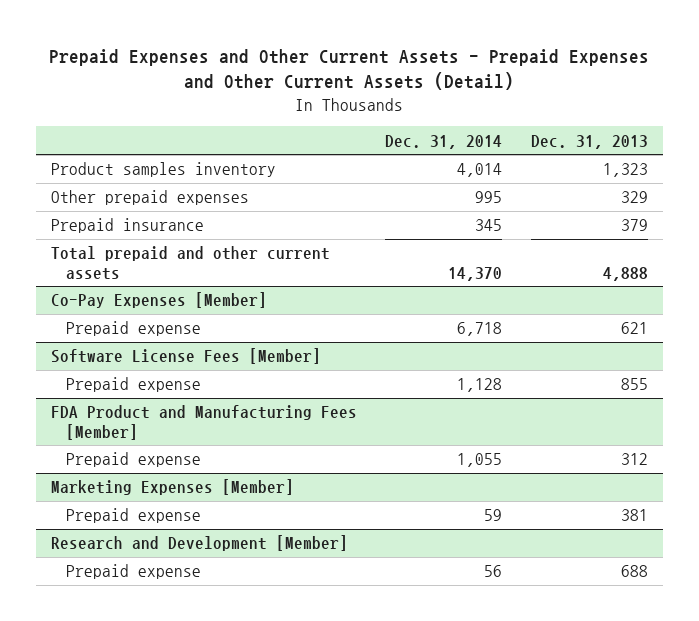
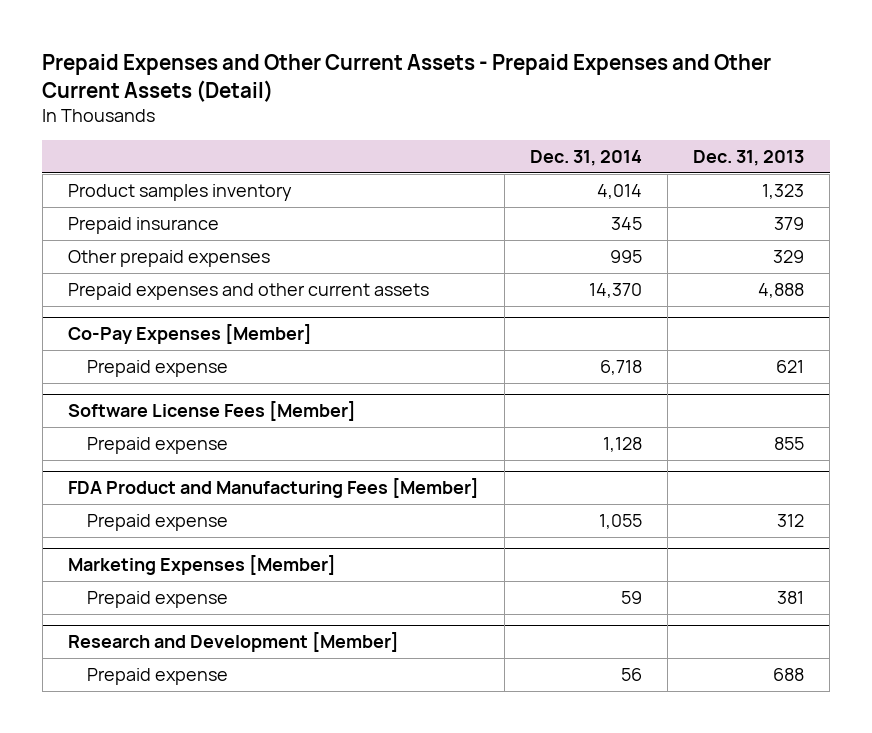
- Total prepaid and other current assets | 14,370 | 4,888
moved down: Other prepaid expenses | 995 | 329
+ Prepaid expenses and other current assets | 14,370 | 4,888

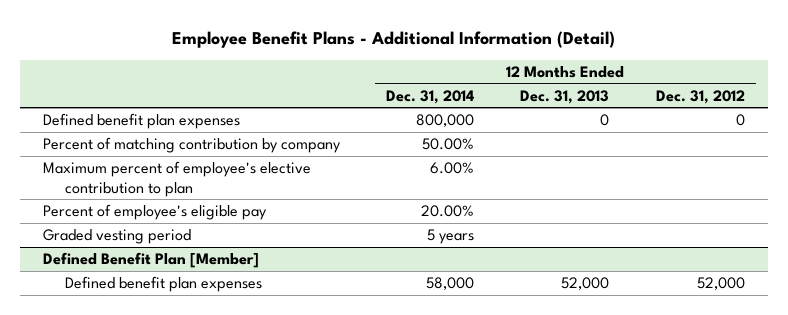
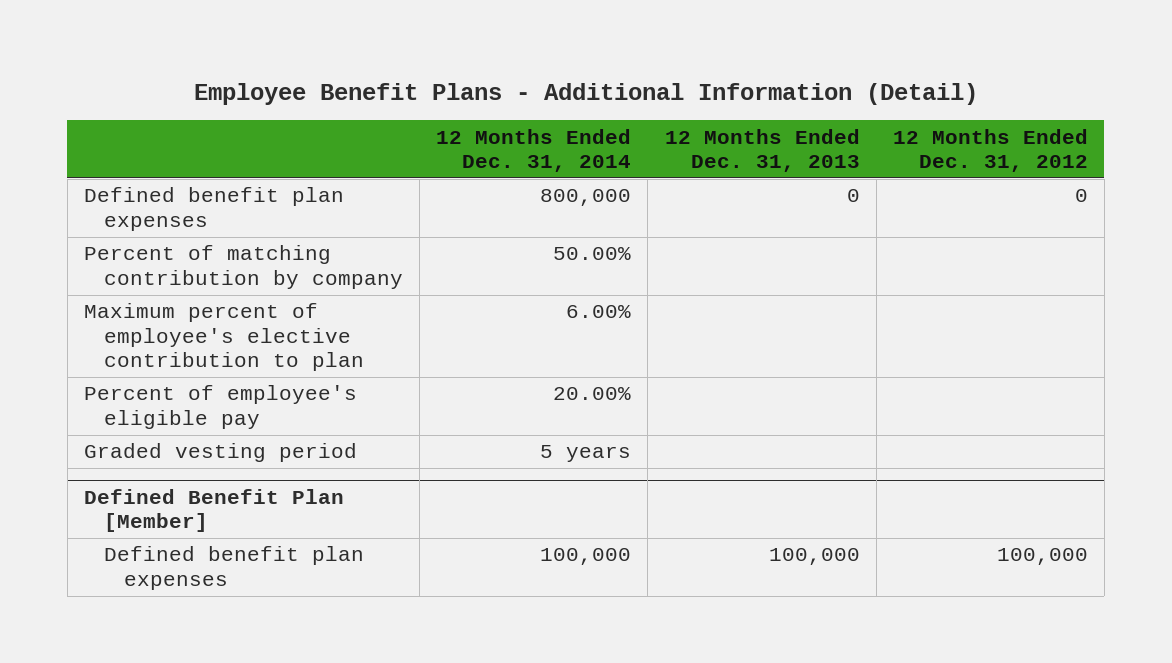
@ Defined Benefit Plan [Member]
- Defined benefit plan expenses | 58,000 | 52,000 | 52,000
+ Defined benefit plan expenses | 100,000 | 100,000 | 100,000

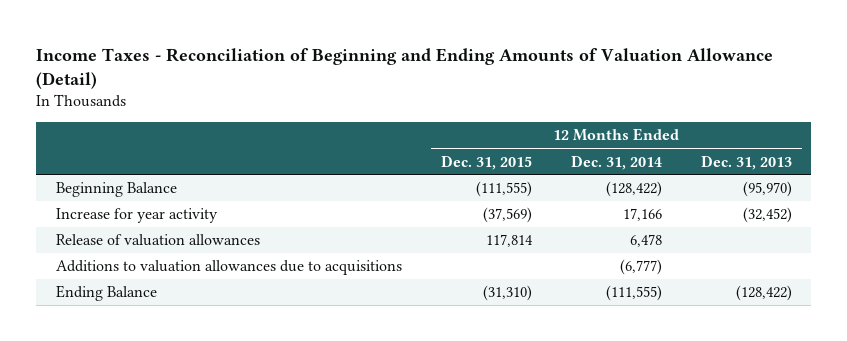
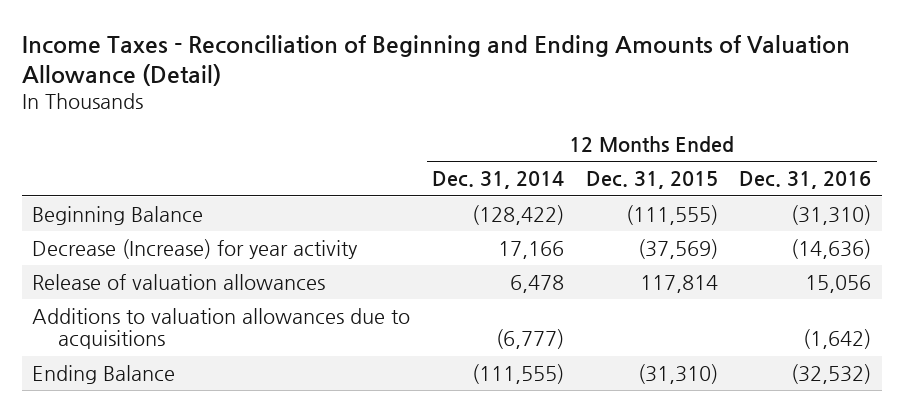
- | 12 Months Ended Dec. 31, 2015 | 12 Months Ended Dec. 31, 2014 | 12 Months Ended Dec. 31, 2013
+ | 12 Months Ended Dec. 31, 2014 | 12 Months Ended Dec. 31, 2015 | 12 Months Ended Dec. 31, 2016
- Increase for year activity | (37,569) | 17,166 | (32,452)
+ Decrease (Increase) for year activity | 17,166 | (37,569) | (14,636)

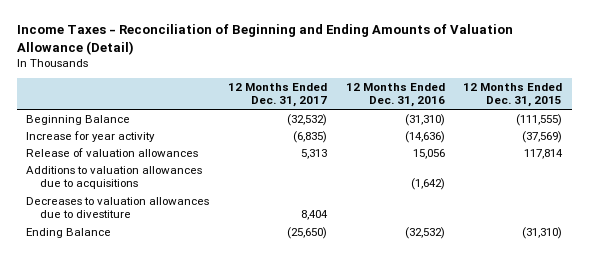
- | 12 Months Ended Dec. 31, 2014 | 12 Months Ended Dec. 31, 2015 | 12 Months Ended Dec. 31, 2016
+ | 12 Months Ended Dec. 31, 2017 | 12 Months Ended Dec. 31, 2016 | 12 Months Ended Dec. 31, 2015
- Decrease (Increase) for year activity | 17,166 | (37,569) | (14,636)
+ Increase for year activity | (6,835) | (14,636) | (37,569)
+ Decreases to valuation allowances due to divestiture | 8,404 | |

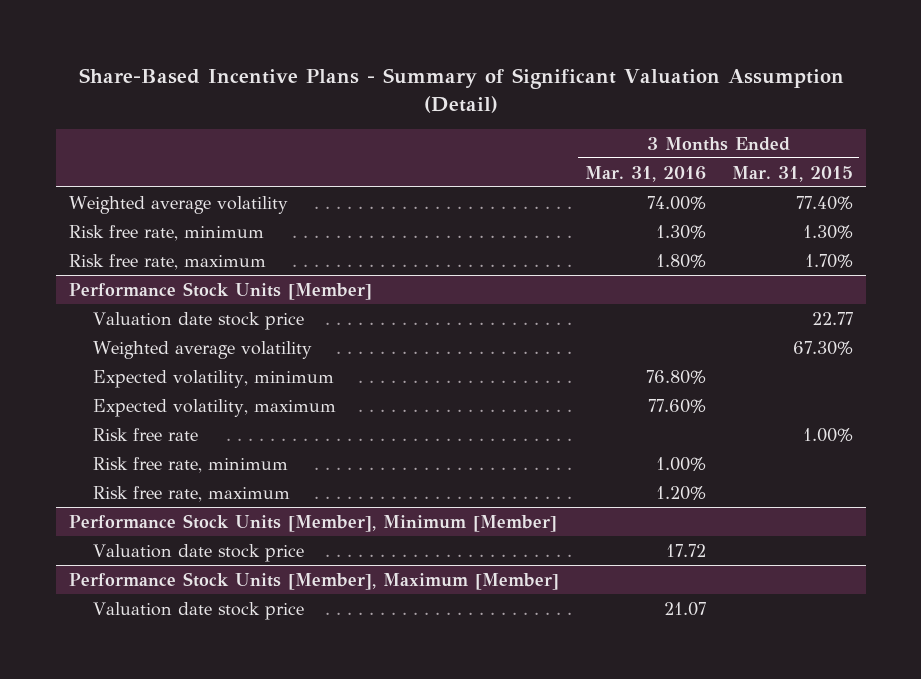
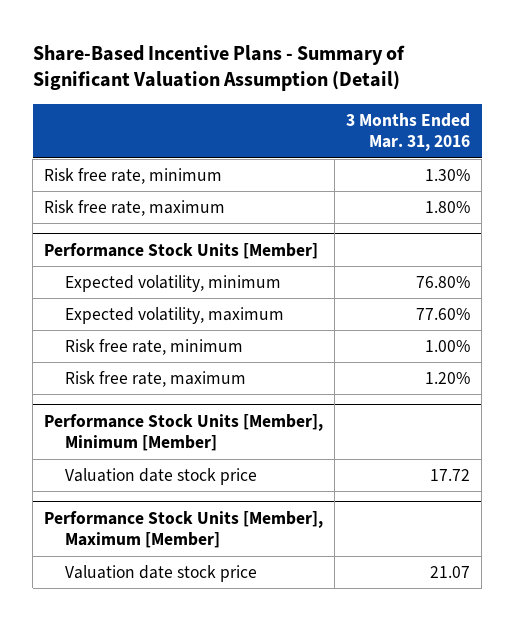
- | 3 Months Ended Mar. 31, 2016 | 3 Months Ended Mar. 31, 2015
+ | 3 Months Ended Mar. 31, 2016
- Weighted average volatility | 74.00% | 77.40%
@ Performance Stock Units [Member]
- Valuation date stock price | | 22.77
- Weighted average volatility | | 67.30%
- Risk free rate | | 1.00%

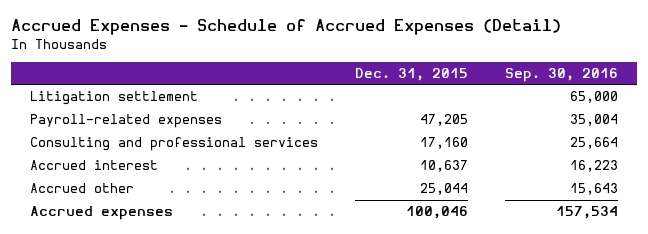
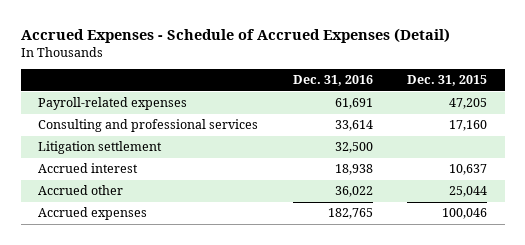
- | Dec. 31, 2015 | Sep. 30, 2016
+ | Dec. 31, 2016 | Dec. 31, 2015
moved down: Litigation settlement | 32,500 |

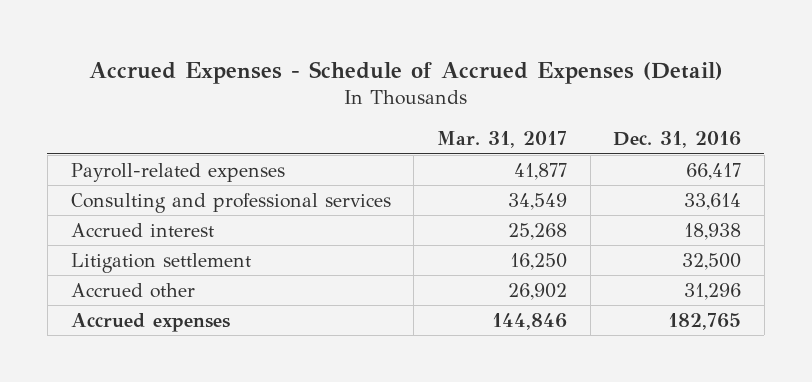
- | Dec. 31, 2016 | Dec. 31, 2015
+ | Mar. 31, 2017 | Dec. 31, 2016
- Payroll-related expenses | 61,691 | 47,205
+ Payroll-related expenses | 41,877 | 66,417
- Accrued other | 36,022 | 25,044
moved down: Litigation settlement | 16,250 | 32,500
+ Accrued other | 26,902 | 31,296

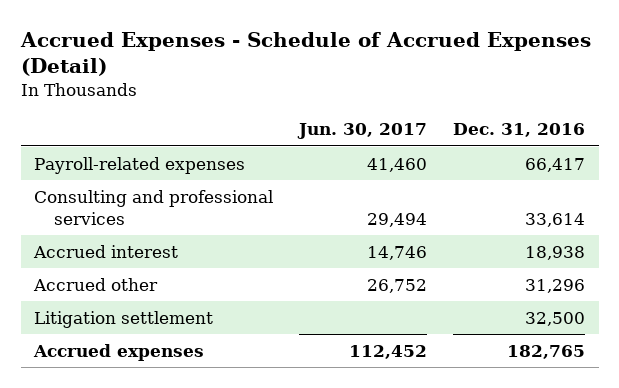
- | Mar. 31, 2017 | Dec. 31, 2016
+ | Jun. 30, 2017 | Dec. 31, 2016
moved down: Litigation settlement | | 32,500

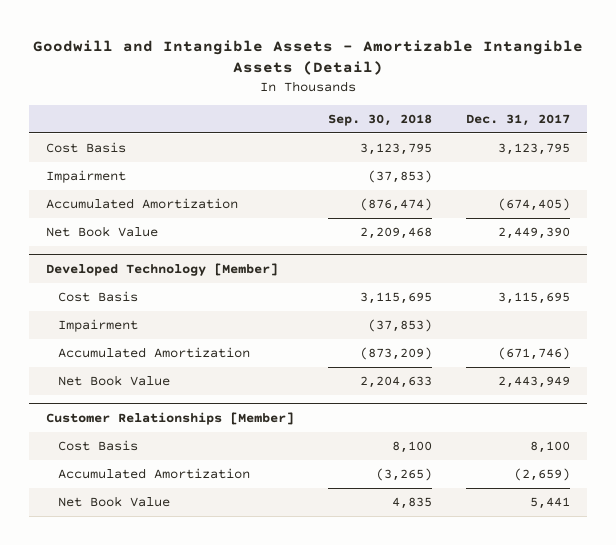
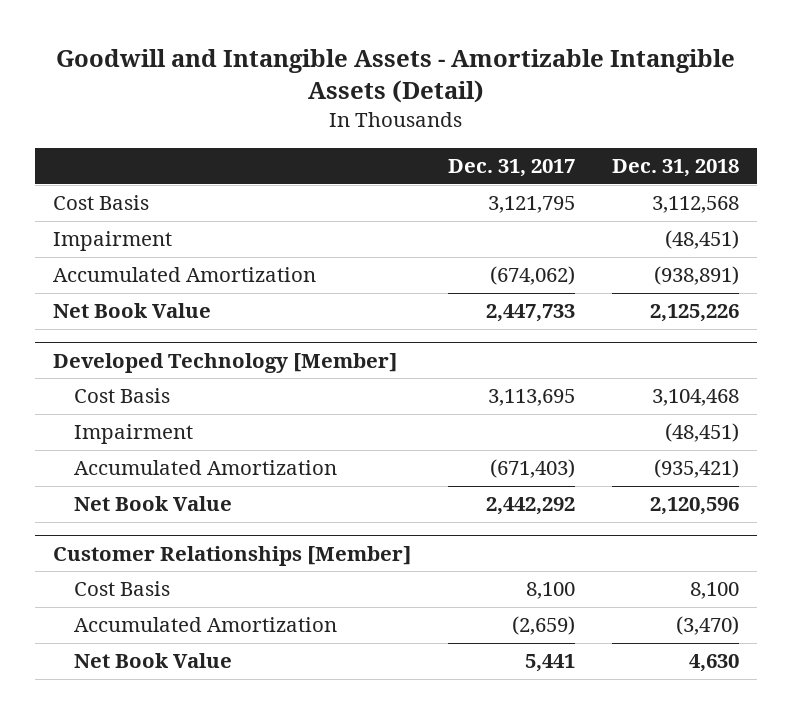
- | Sep. 30, 2018 | Dec. 31, 2017
+ | Dec. 31, 2017 | Dec. 31, 2018
- Cost Basis | 3,123,795 | 3,123,795
+ Cost Basis | 3,121,795 | 3,112,568
- Accumulated Amortization | (876,474) | (674,405)
- Net Book Value | 2,209,468 | 2,449,390
+ Accumulated Amortization | (674,062) | (938,891)
+ Net Book Value | 2,447,733 | 2,125,226
@ Developed Technology [Member]
- Cost Basis | 3,115,695 | 3,115,695
+ Cost Basis | 3,113,695 | 3,104,468
- Accumulated Amortization | (873,209) | (671,746)
- Net Book Value | 2,204,633 | 2,443,949
+ Accumulated Amortization | (671,403) | (935,421)
+ Net Book Value | 2,442,292 | 2,120,596

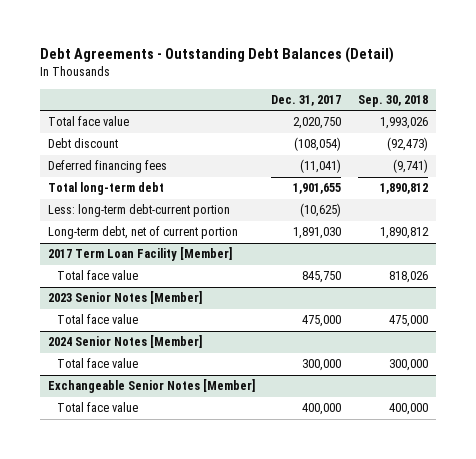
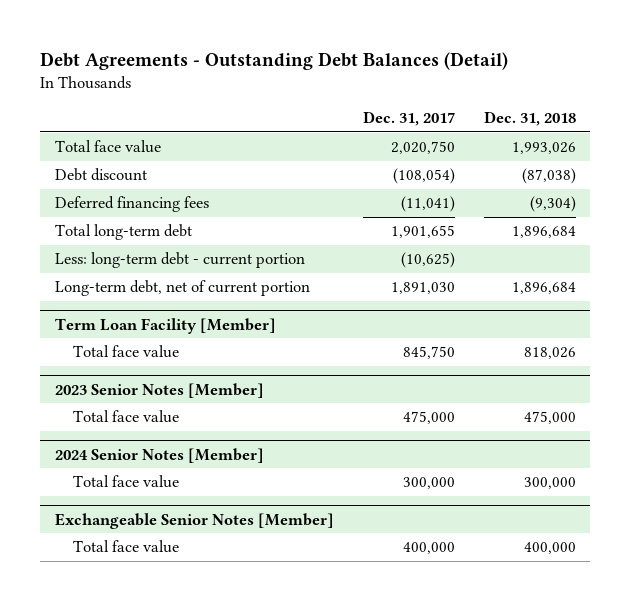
- | Dec. 31, 2017 | Sep. 30, 2018
+ | Dec. 31, 2017 | Dec. 31, 2018
- Less: long-term debt-current portion | (10,625) |
+ Less: long-term debt - current portion | (10,625) |
- 2017 Term Loan Facility [Member]
+ Term Loan Facility [Member]

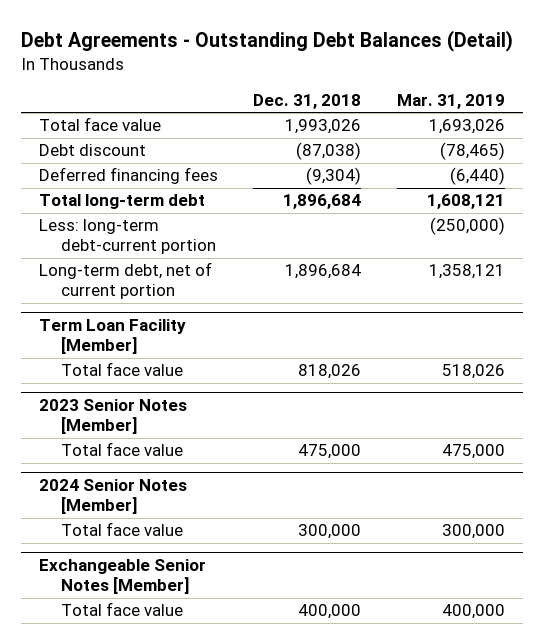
- | Dec. 31, 2017 | Dec. 31, 2018
+ | Dec. 31, 2018 | Mar. 31, 2019
- Less: long-term debt - current portion | (10,625) |
+ Less: long-term debt-current portion | | (250,000)

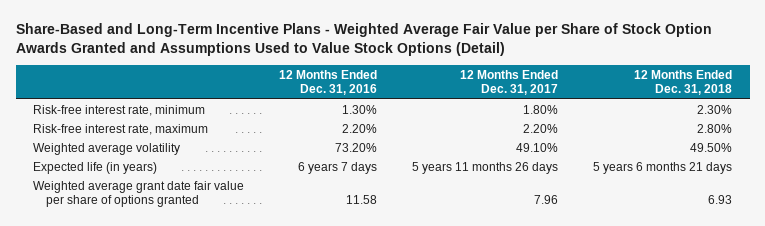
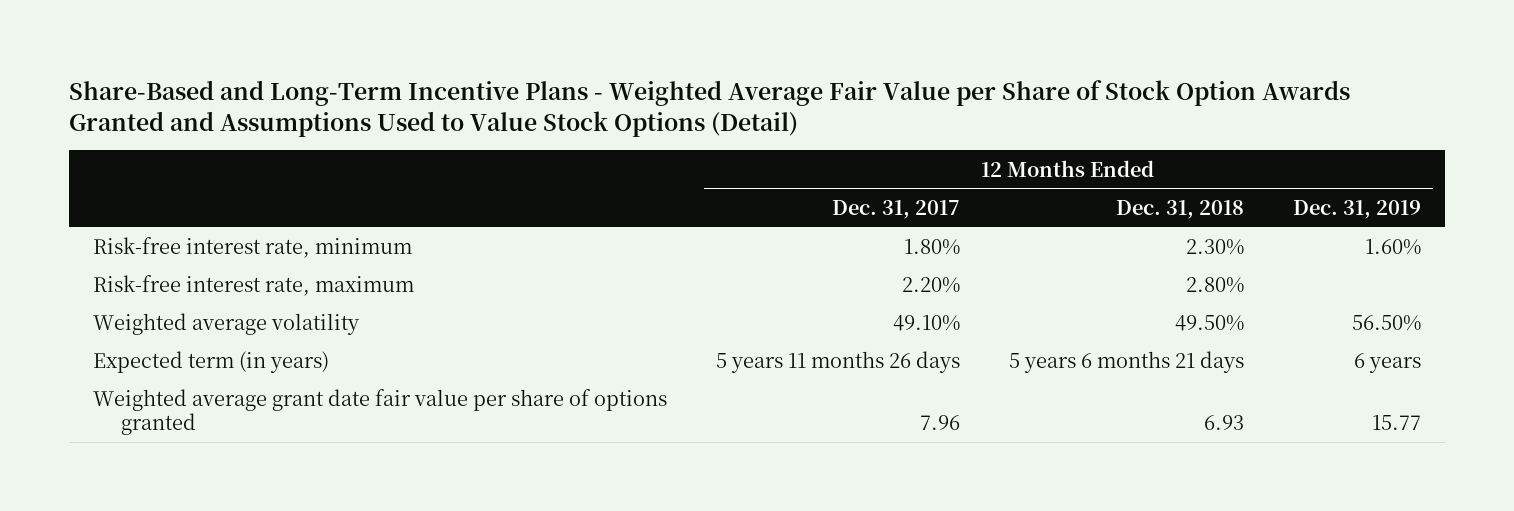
- | 12 Months Ended Dec. 31, 2016 | 12 Months Ended Dec. 31, 2017 | 12 Months Ended Dec. 31, 2018
+ | 12 Months Ended Dec. 31, 2017 | 12 Months Ended Dec. 31, 2018 | 12 Months Ended Dec. 31, 2019
- Expected life (in years) | 6 years 7 days | 5 years 11 months 26 days | 5 years 6 months 21 days
+ Expected term (in years) | 5 years 11 months 26 days | 5 years 6 months 21 days | 6 years

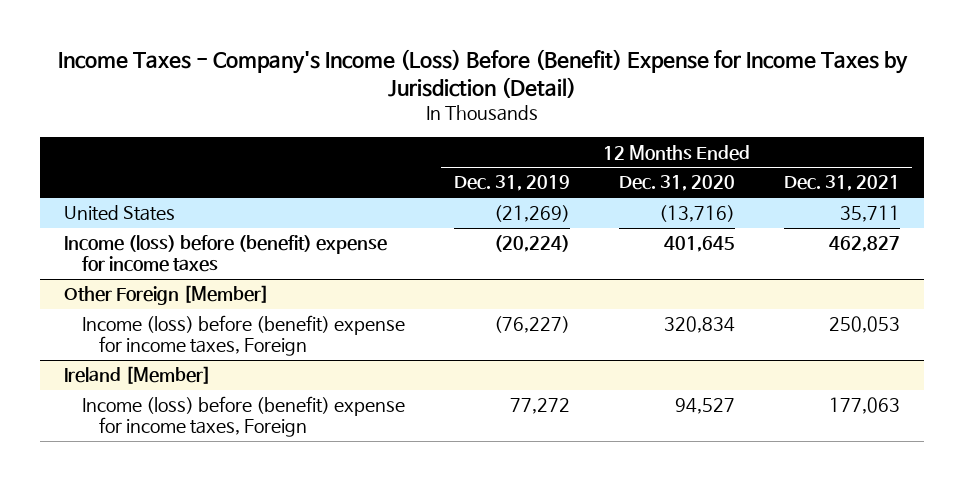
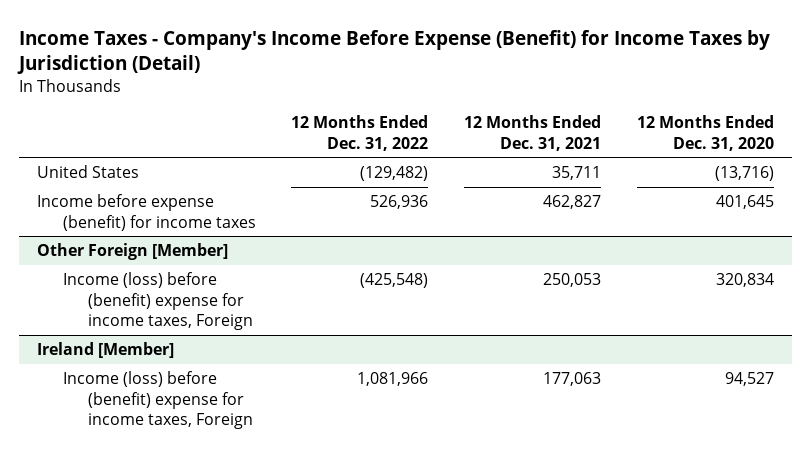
- Income Taxes - Company's Income (Loss) Before (Benefit) Expense for Income Taxes by Jurisdiction (Detail)
+ Income Taxes - Company's Income Before Expense (Benefit) for Income Taxes by Jurisdiction (Detail)
- | 12 Months Ended Dec. 31, 2019 | 12 Months Ended Dec. 31, 2020 | 12 Months Ended Dec. 31, 2021
+ | 12 Months Ended Dec. 31, 2022 | 12 Months Ended Dec. 31, 2021 | 12 Months Ended Dec. 31, 2020
- Income (loss) before (benefit) expense for income taxes | (20,224) | 401,645 | 462,827
+ Income before expense (benefit) for income taxes | 526,936 | 462,827 | 401,645

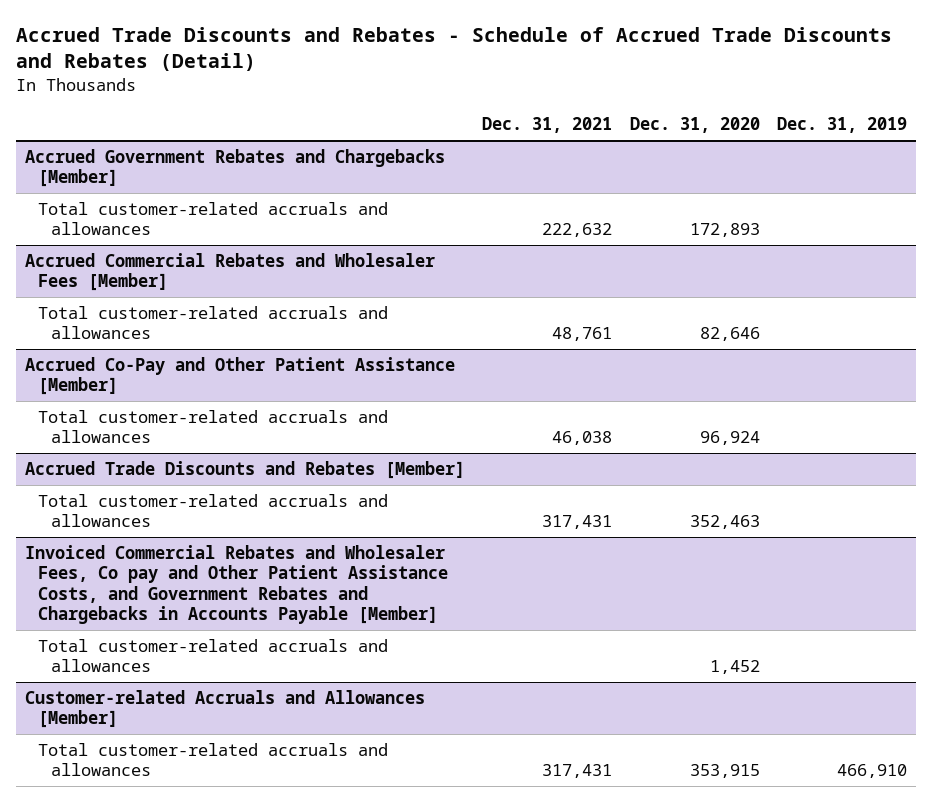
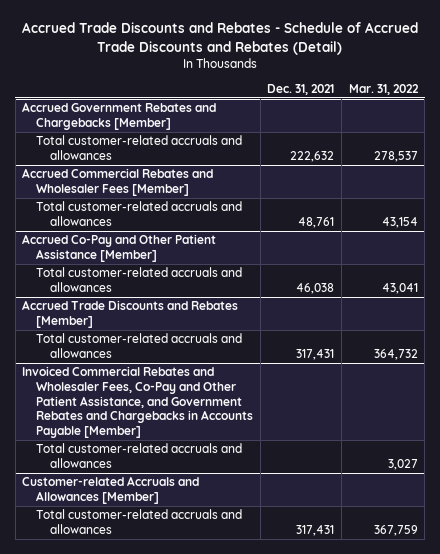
- | Dec. 31, 2021 | Dec. 31, 2020 | Dec. 31, 2019
+ | Dec. 31, 2021 | Mar. 31, 2022
- Invoiced Commercial Rebates and Wholesaler Fees, Co pay and Other Patient Assistance Costs, and Government Rebates and Chargebacks in Accounts Payable [Member]
+ Invoiced Commercial Rebates and Wholesaler Fees, Co-Pay and Other Patient Assistance, and Government Rebates and Chargebacks in Accounts Payable [Member]

